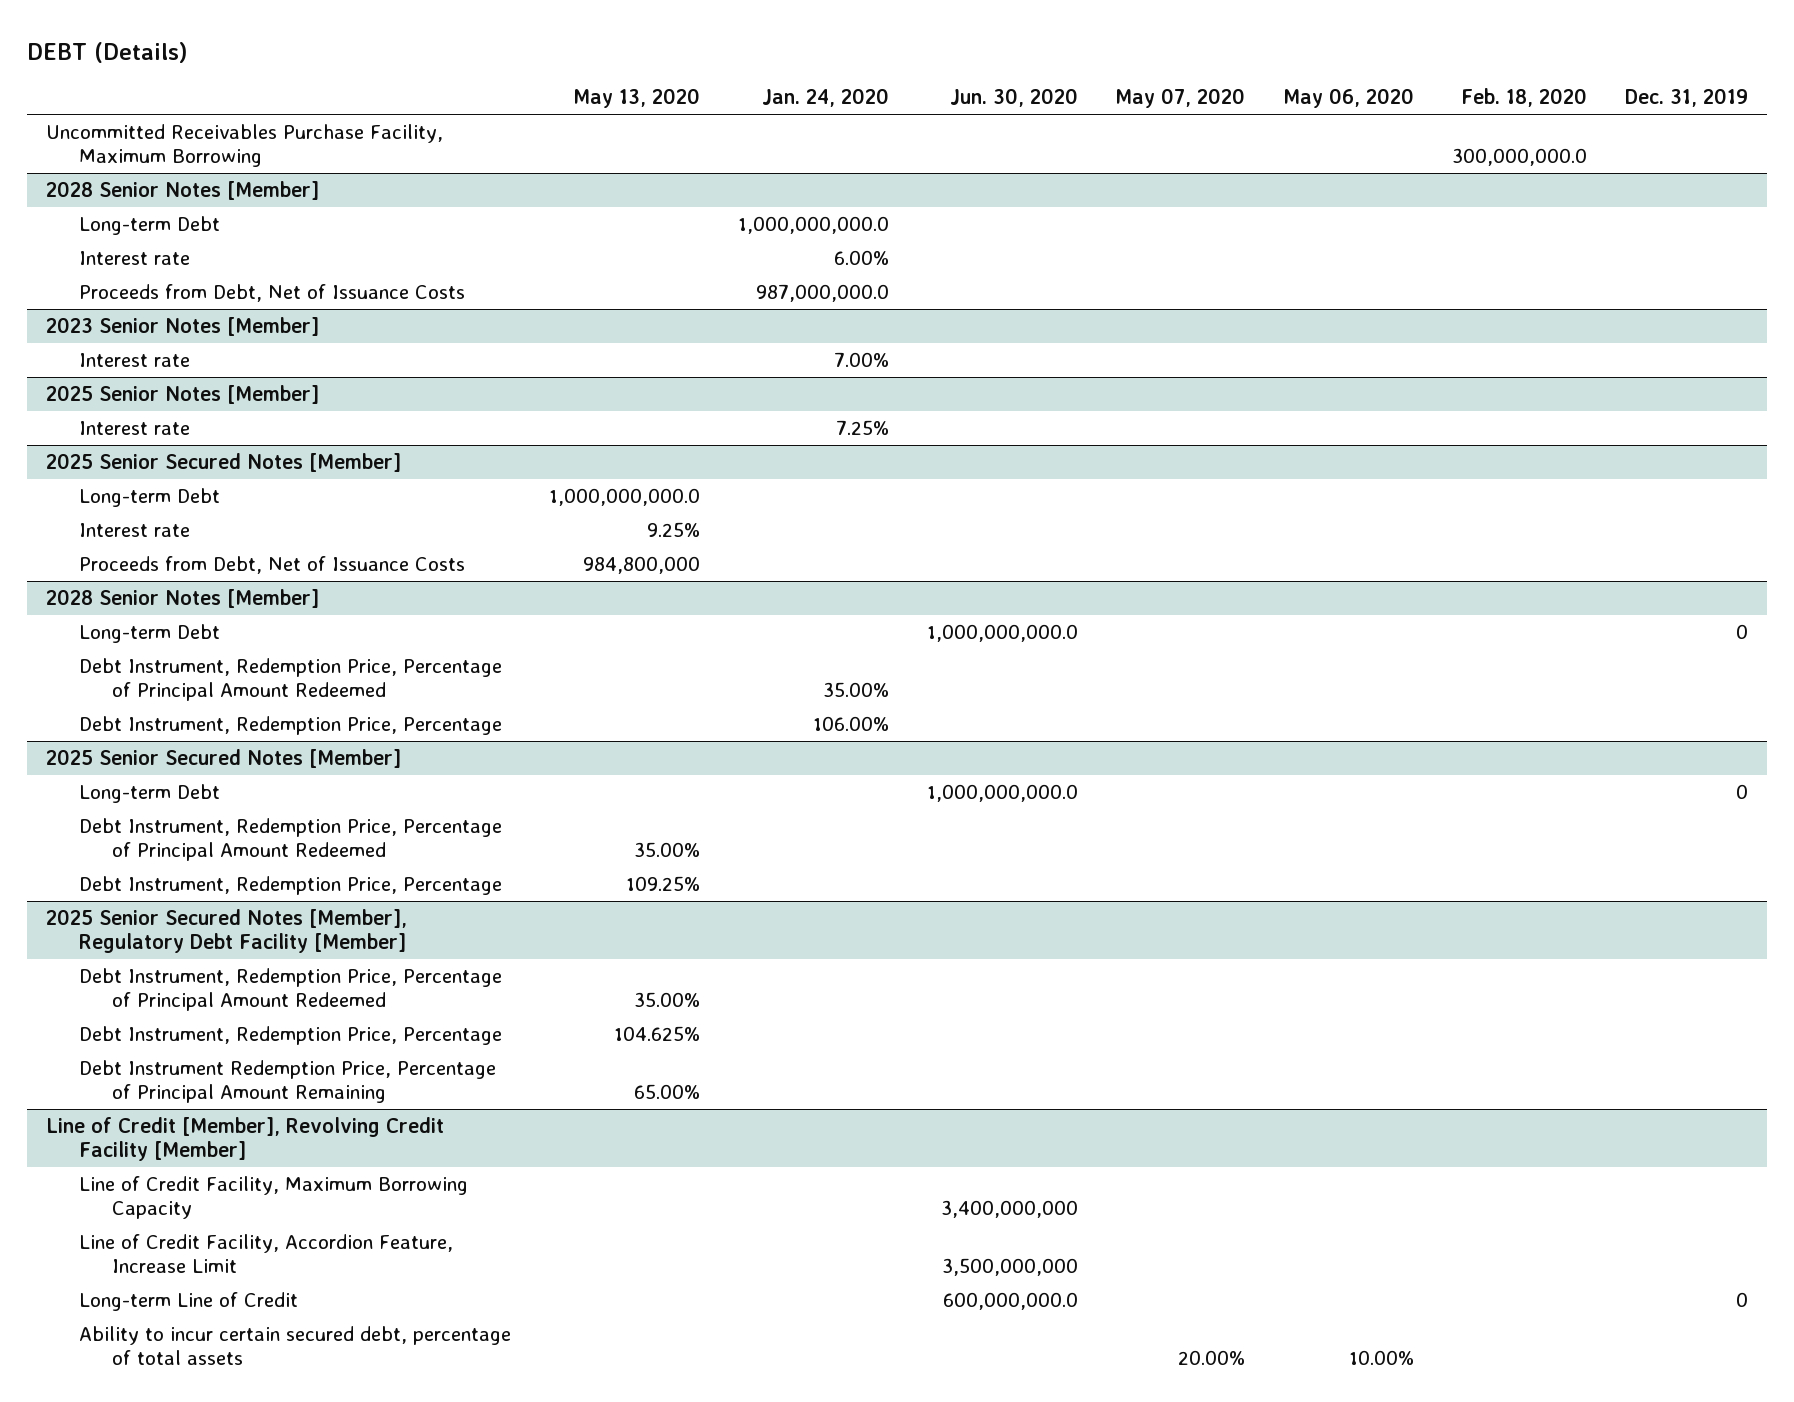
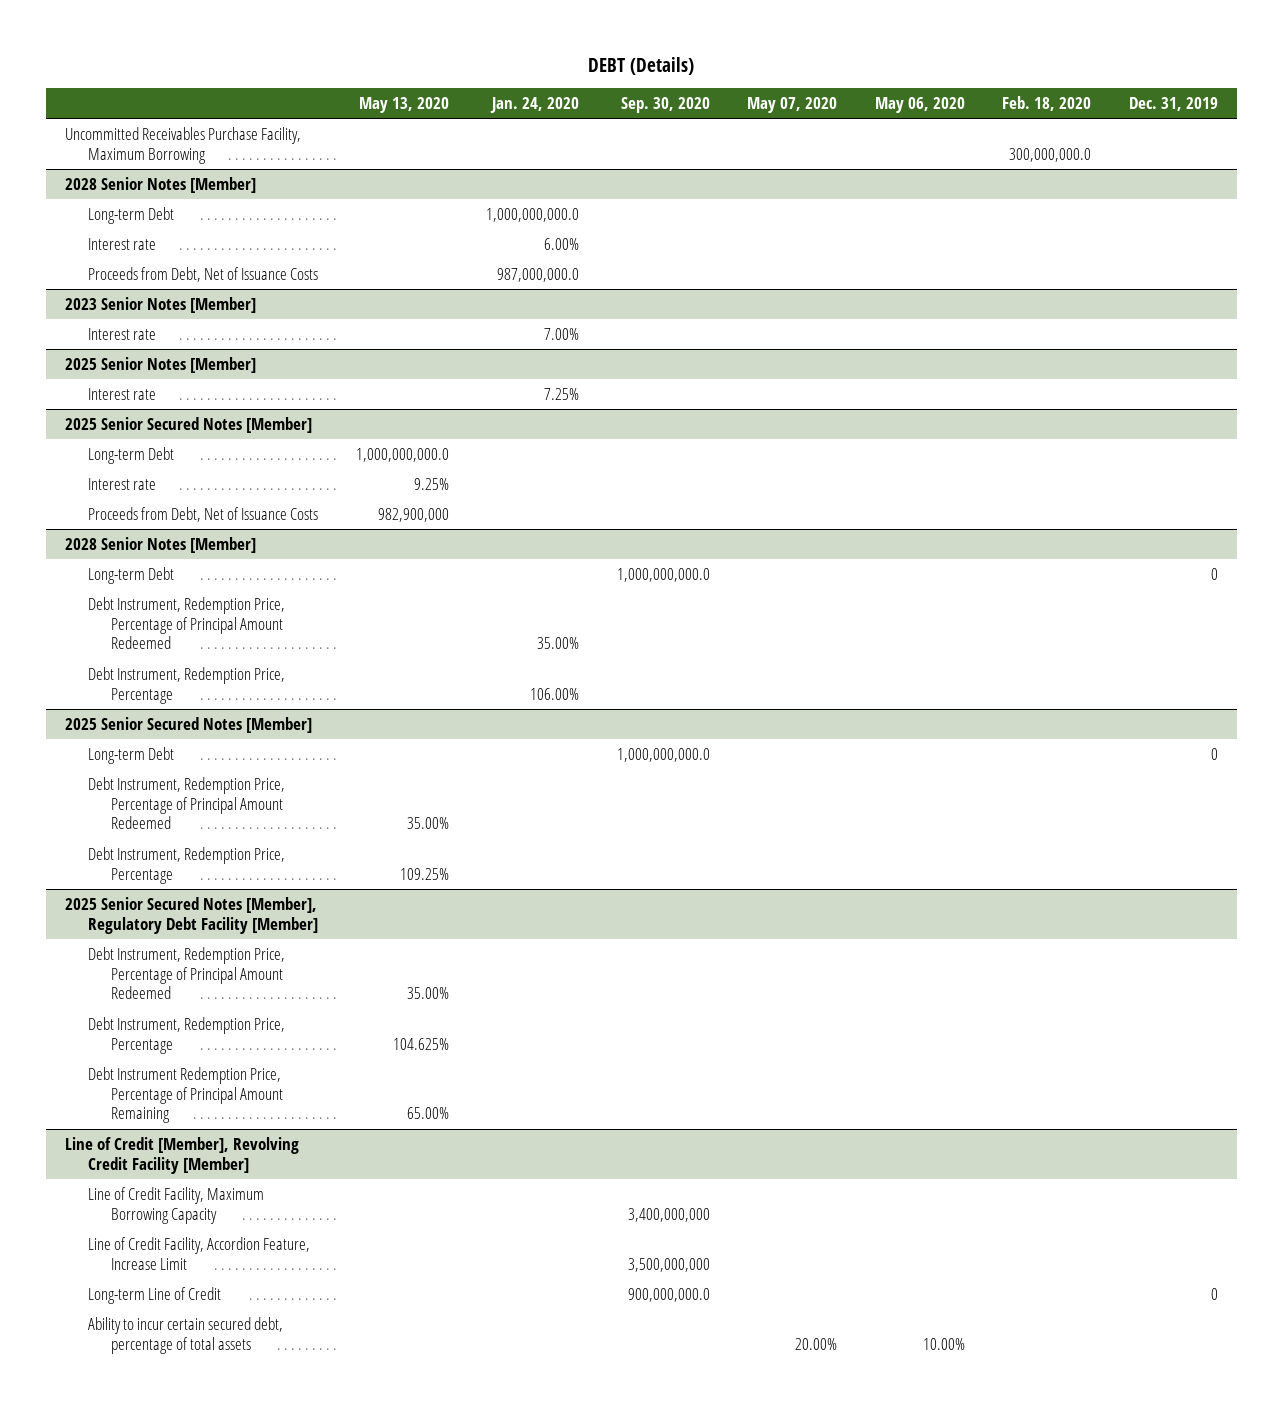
- | May 13, 2020 | Jan. 24, 2020 | Jun. 30, 2020 | May 07, 2020 | May 06, 2020 | Feb. 18, 2020 | Dec. 31, 2019
+ | May 13, 2020 | Jan. 24, 2020 | Sep. 30, 2020 | May 07, 2020 | May 06, 2020 | Feb. 18, 2020 | Dec. 31, 2019
@ 2025 Senior Secured Notes [Member]
- Proceeds from Debt, Net of Issuance Costs | 984,800,000 | | | | | |
+ Proceeds from Debt, Net of Issuance Costs | 982,900,000 | | | | | |

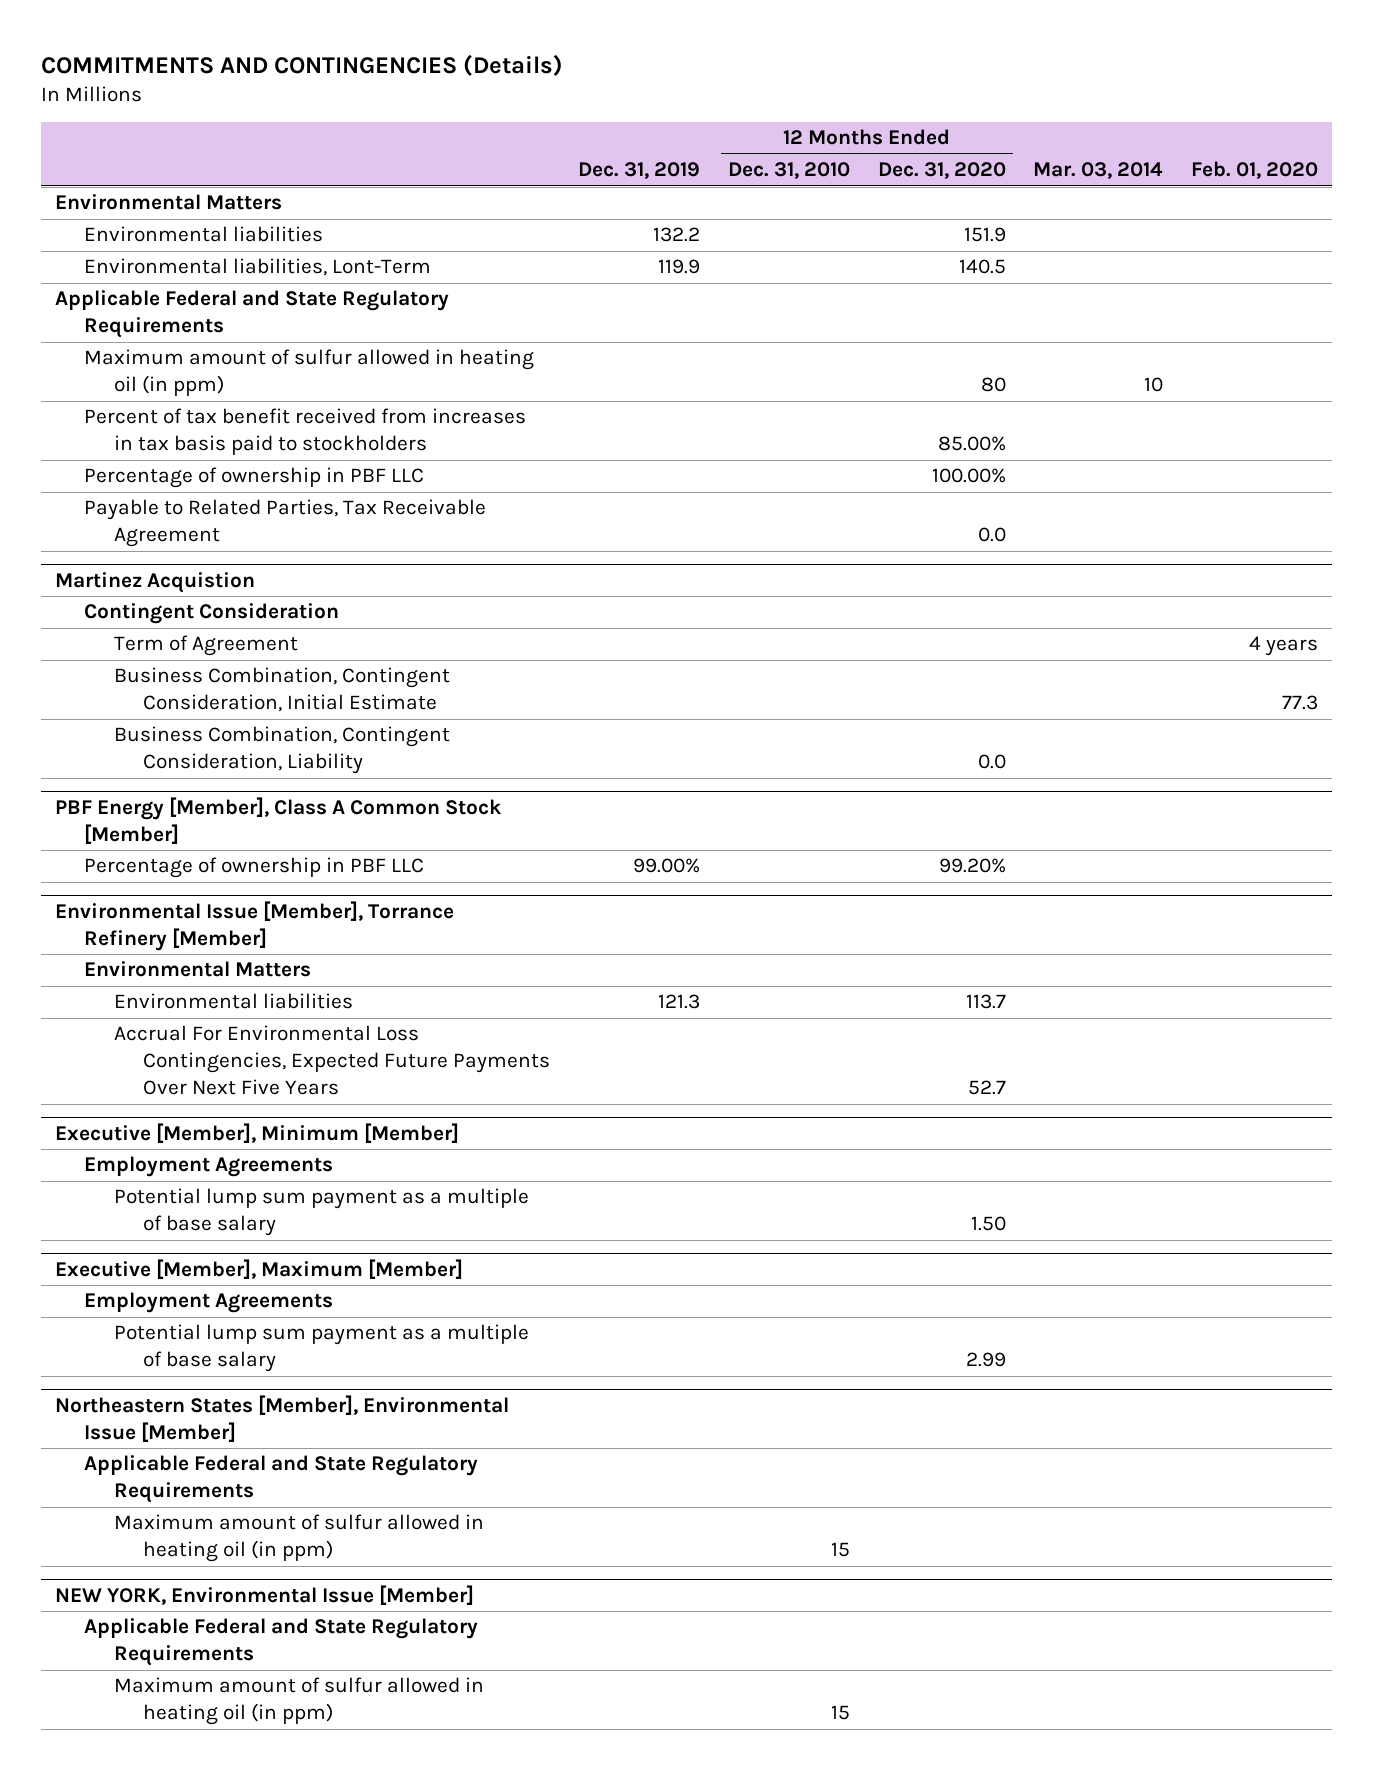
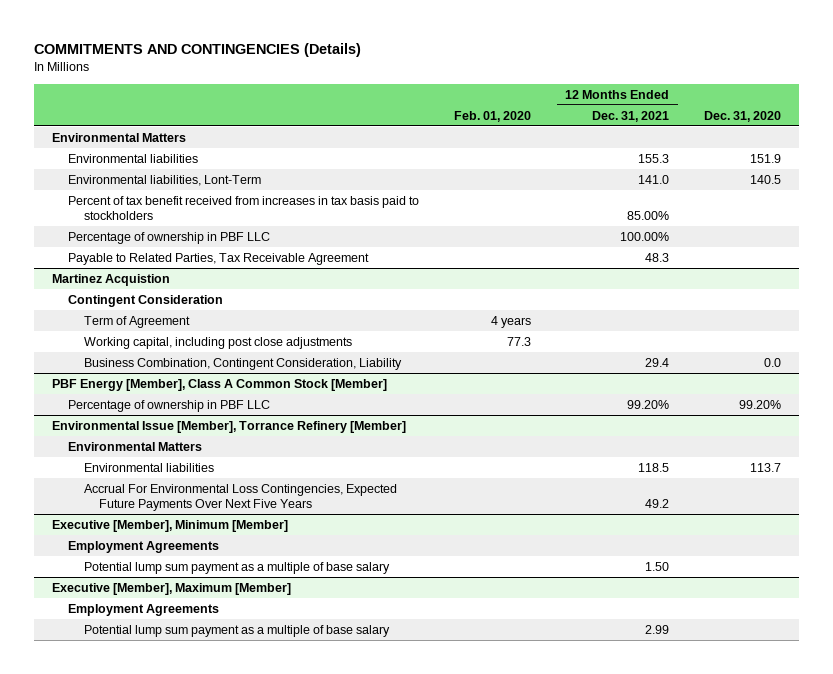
- | Dec. 31, 2019 | 12 Months Ended Dec. 31, 2010 | 12 Months Ended Dec. 31, 2020 | Mar. 03, 2014 | Feb. 01, 2020
+ | Feb. 01, 2020 | 12 Months Ended Dec. 31, 2021 | Dec. 31, 2020
- Applicable Federal and State Regulatory Requirements
- Maximum amount of sulfur allowed in heating oil (in ppm) | | | 80 | 10 |
@ Martinez Acquistion
- Business Combination, Contingent Consideration, Initial Estimate | | | | | 77.3
+ Working capital, including post close adjustments | 77.3 | |
- Northeastern States [Member], Environmental Issue [Member]
- Applicable Federal and State Regulatory Requirements
- Maximum amount of sulfur allowed in heating oil (in ppm) | | 15 | | |
- NEW YORK, Environmental Issue [Member]
- Applicable Federal and State Regulatory Requirements
- Maximum amount of sulfur allowed in heating oil (in ppm) | | 15 | | |

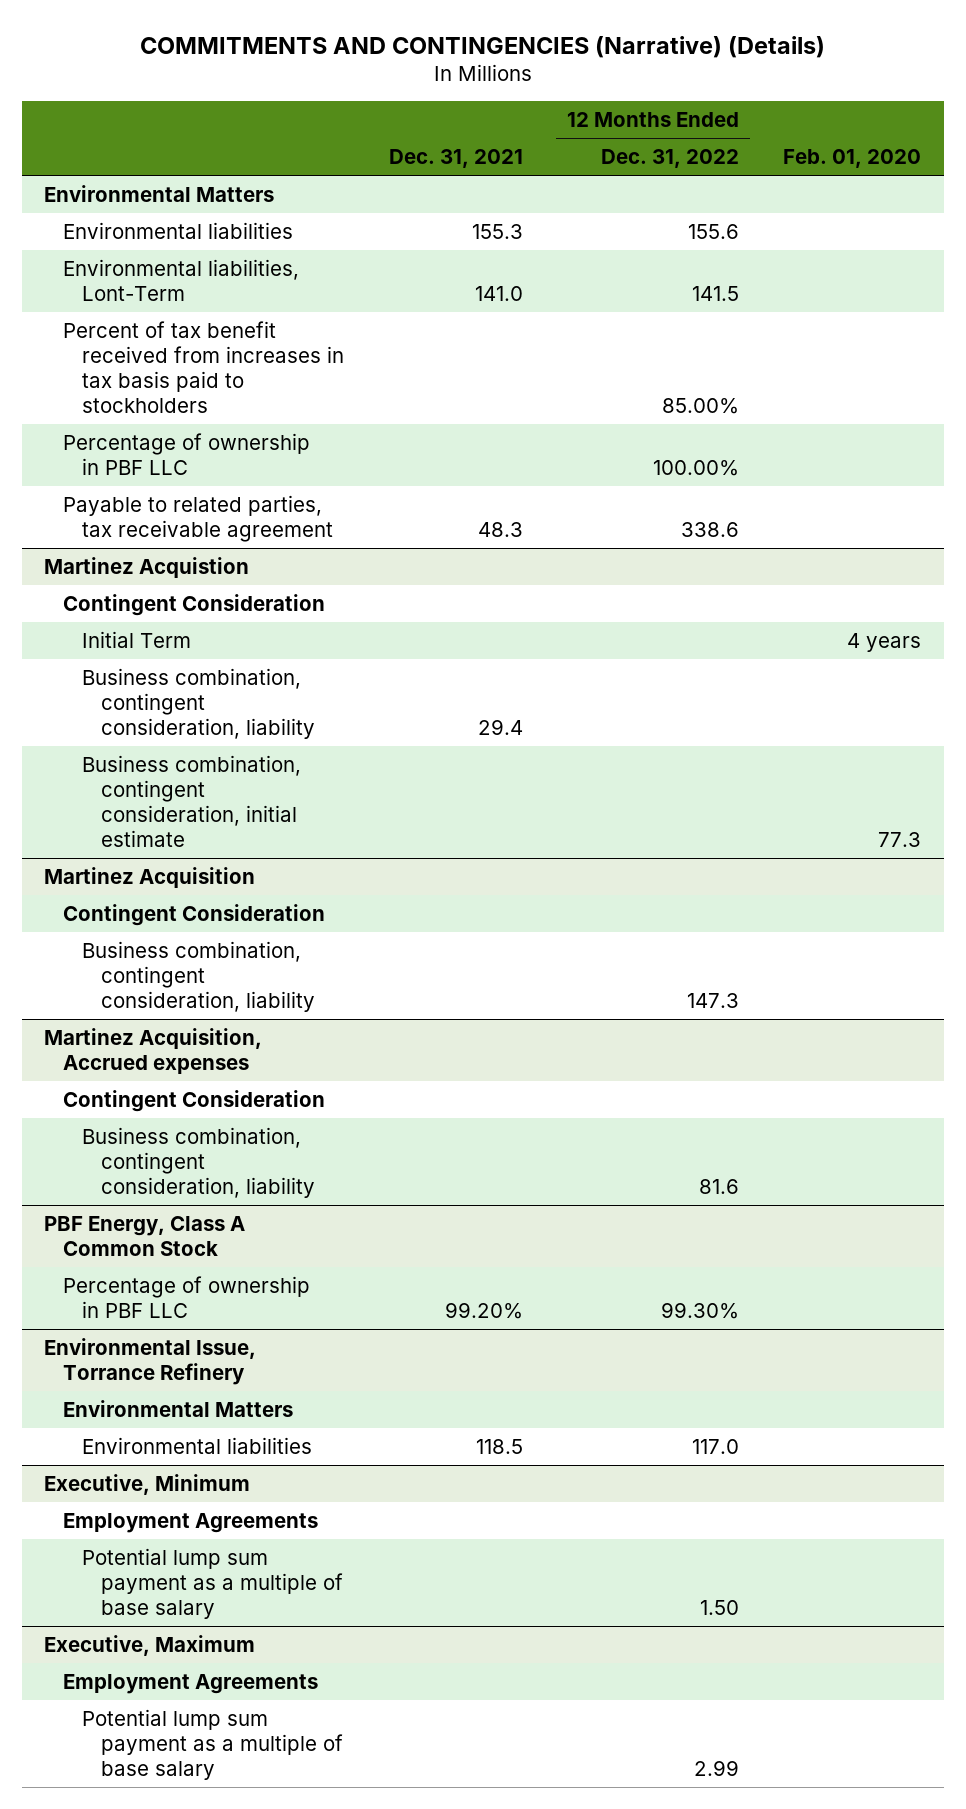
- COMMITMENTS AND CONTINGENCIES (Details)
+ COMMITMENTS AND CONTINGENCIES (Narrative) (Details)
- | Feb. 01, 2020 | 12 Months Ended Dec. 31, 2021 | Dec. 31, 2020
+ | Dec. 31, 2021 | 12 Months Ended Dec. 31, 2022 | Feb. 01, 2020
- Payable to Related Parties, Tax Receivable Agreement | | 48.3 |
+ Payable to related parties, tax receivable agreement | 48.3 | 338.6 |
@ Martinez Acquistion
- Term of Agreement | 4 years | |
- Working capital, including post close adjustments | 77.3 | |
- Business Combination, Contingent Consideration, Liability | | 29.4 | 0.0
- PBF Energy [Member], Class A Common Stock [Member]
@ Martinez Acquistion
+ Initial Term | | | 4 years
+ Business combination, contingent consideration, liability | 29.4 | |
+ Business combination, contingent consideration, initial estimate | | | 77.3
+ Martinez Acquisition
+ Contingent Consideration
+ Business combination, contingent consideration, liability | | 147.3 |
+ Martinez Acquisition, Accrued expenses
+ Contingent Consideration
+ Business combination, contingent consideration, liability | | 81.6 |
+ PBF Energy, Class A Common Stock
- Environmental Issue [Member], Torrance Refinery [Member]
+ Environmental Issue, Torrance Refinery
- Accrual For Environmental Loss Contingencies, Expected Future Payments Over Next Five Years | | 49.2 |
- Executive [Member], Minimum [Member]
+ Executive, Minimum
- Executive [Member], Maximum [Member]
+ Executive, Maximum

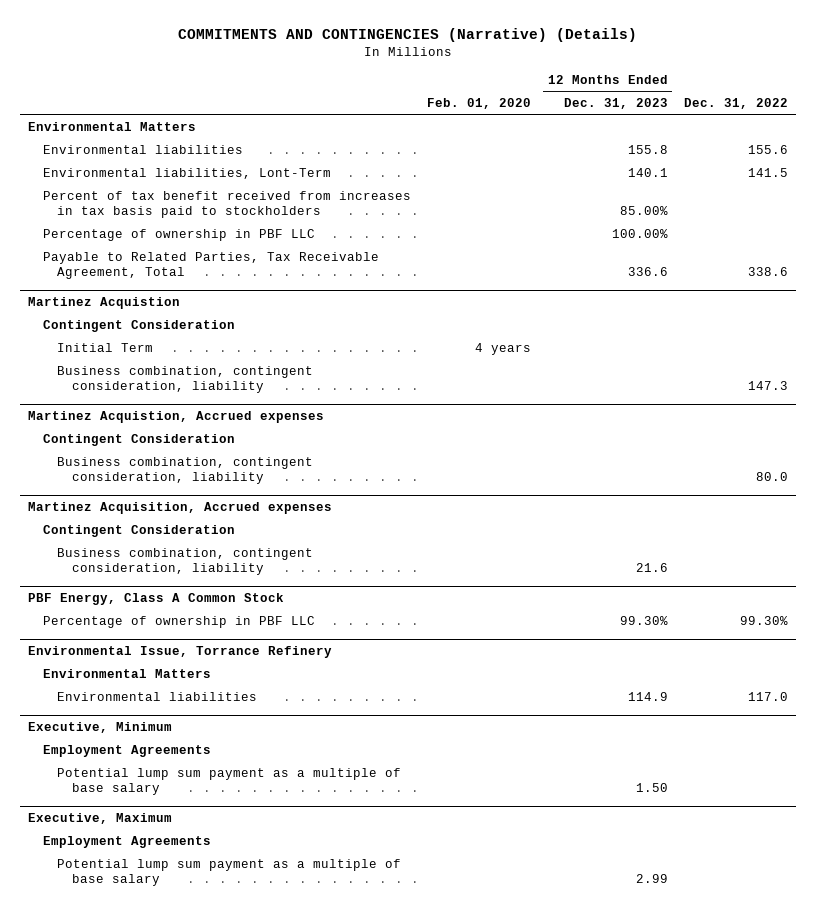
- | Dec. 31, 2021 | 12 Months Ended Dec. 31, 2022 | Feb. 01, 2020
+ | Feb. 01, 2020 | 12 Months Ended Dec. 31, 2023 | Dec. 31, 2022
- Payable to related parties, tax receivable agreement | 48.3 | 338.6 |
+ Payable to Related Parties, Tax Receivable Agreement, Total | | 336.6 | 338.6
@ Martinez Acquistion
- Business combination, contingent consideration, initial estimate | | | 77.3
- Martinez Acquisition
- Contingent Consideration
- Business combination, contingent consideration, liability | | 147.3 |
+ Martinez Acquistion, Accrued expenses
+ Contingent Consideration
+ Business combination, contingent consideration, liability | | | 80.0

